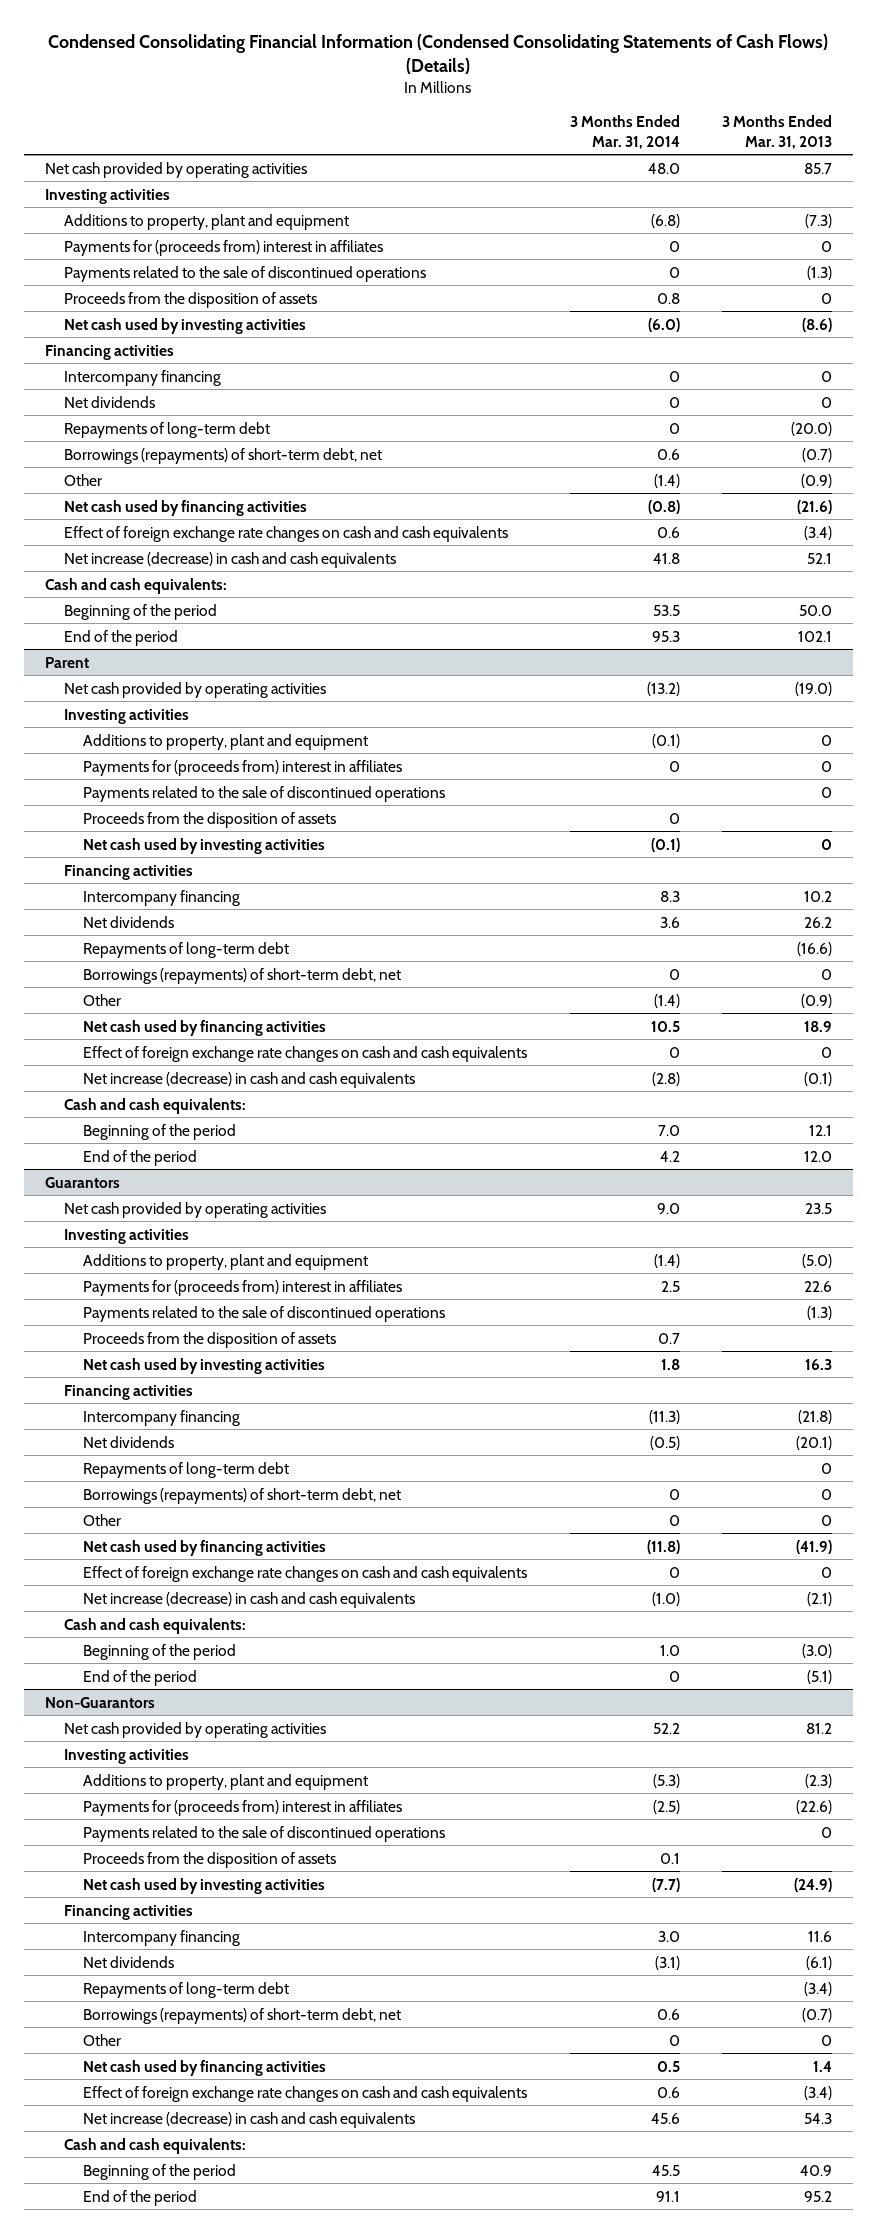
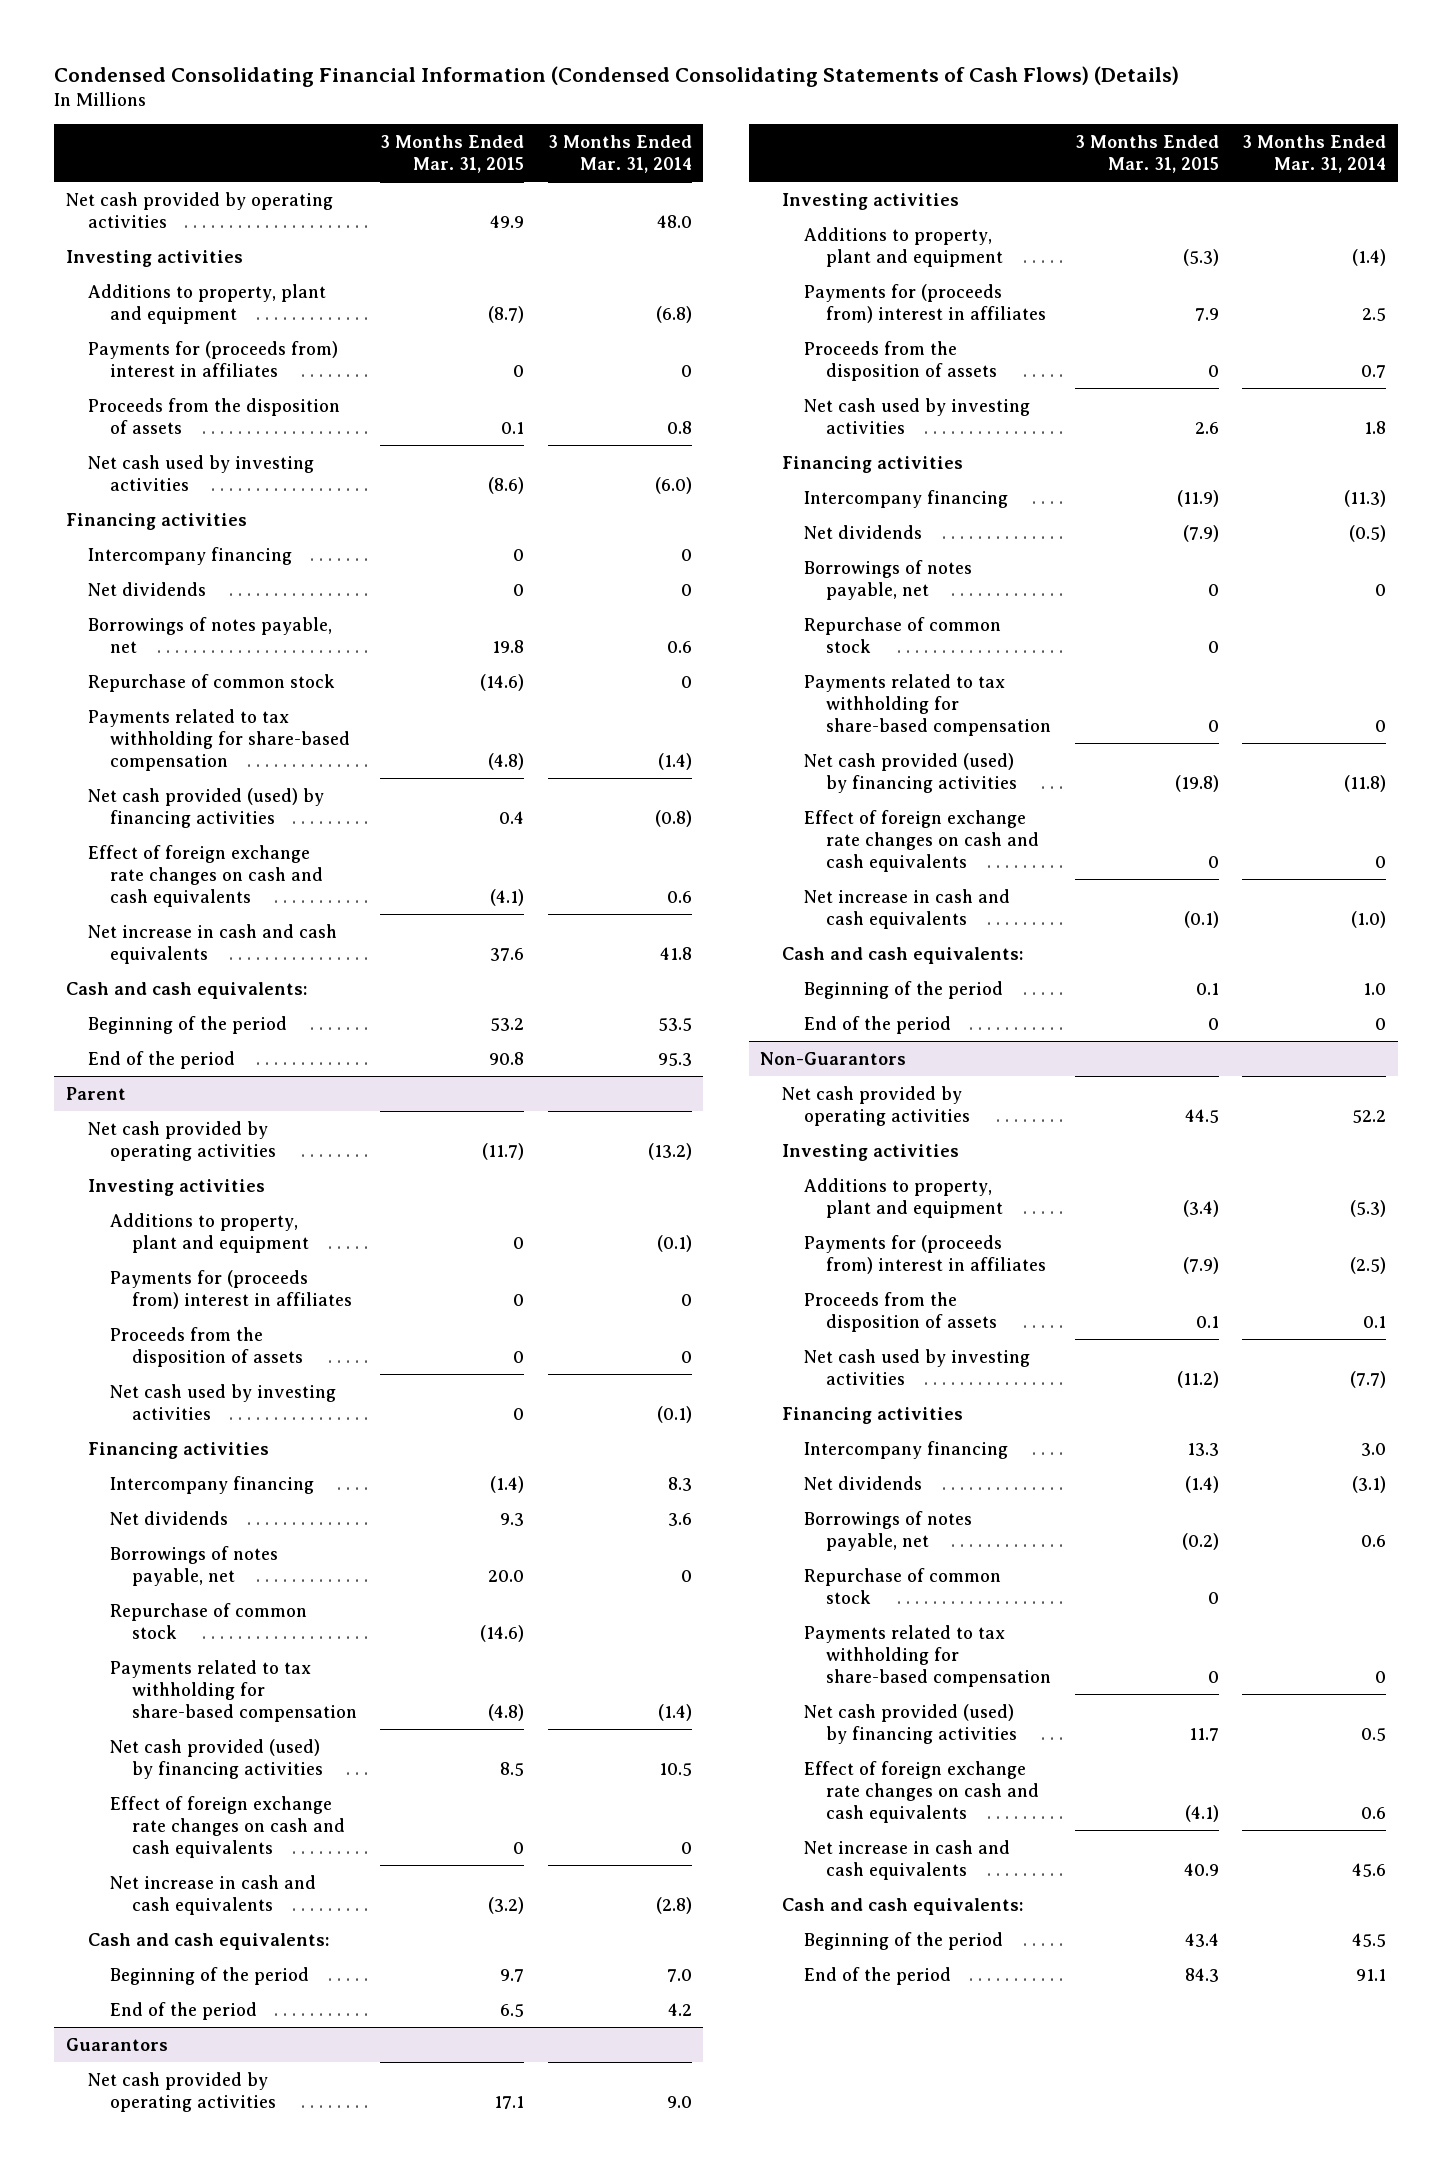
- | 3 Months Ended Mar. 31, 2014 | 3 Months Ended Mar. 31, 2013
+ | 3 Months Ended Mar. 31, 2015 | 3 Months Ended Mar. 31, 2014
- Payments related to the sale of discontinued operations | 0 | (1.3)
- Repayments of long-term debt | 0 | (20.0)
- Borrowings (repayments) of short-term debt, net | 0.6 | (0.7)
- Other | (1.4) | (0.9)
- Net cash used by financing activities | (0.8) | (21.6)
+ Borrowings of notes payable, net | 19.8 | 0.6
+ Repurchase of common stock | (14.6) | 0
+ Payments related to tax withholding for share-based compensation | (4.8) | (1.4)
+ Net cash provided (used) by financing activities | 0.4 | (0.8)
- Net increase (decrease) in cash and cash equivalents | 41.8 | 52.1
+ Net increase in cash and cash equivalents | 37.6 | 41.8
@ Parent
- Payments related to the sale of discontinued operations | | 0
- Repayments of long-term debt | | (16.6)
- Borrowings (repayments) of short-term debt, net | 0 | 0
- Other | (1.4) | (0.9)
- Net cash used by financing activities | 10.5 | 18.9
+ Borrowings of notes payable, net | 20.0 | 0
+ Repurchase of common stock | (14.6) |
+ Payments related to tax withholding for share-based compensation | (4.8) | (1.4)
+ Net cash provided (used) by financing activities | 8.5 | 10.5
- Net increase (decrease) in cash and cash equivalents | (2.8) | (0.1)
+ Net increase in cash and cash equivalents | (3.2) | (2.8)
@ Guarantors
- Payments related to the sale of discontinued operations | | (1.3)
- Repayments of long-term debt | | 0
- Borrowings (repayments) of short-term debt, net | 0 | 0
- Other | 0 | 0
- Net cash used by financing activities | (11.8) | (41.9)
+ Borrowings of notes payable, net | 0 | 0
+ Repurchase of common stock | 0 |
+ Payments related to tax withholding for share-based compensation | 0 | 0
+ Net cash provided (used) by financing activities | (19.8) | (11.8)
- Net increase (decrease) in cash and cash equivalents | (1.0) | (2.1)
+ Net increase in cash and cash equivalents | (0.1) | (1.0)
@ Non-Guarantors
- Payments related to the sale of discontinued operations | | 0
- Repayments of long-term debt | | (3.4)
- Borrowings (repayments) of short-term debt, net | 0.6 | (0.7)
- Other | 0 | 0
- Net cash used by financing activities | 0.5 | 1.4
+ Borrowings of notes payable, net | (0.2) | 0.6
+ Repurchase of common stock | 0 |
+ Payments related to tax withholding for share-based compensation | 0 | 0
+ Net cash provided (used) by financing activities | 11.7 | 0.5
- Net increase (decrease) in cash and cash equivalents | 45.6 | 54.3
+ Net increase in cash and cash equivalents | 40.9 | 45.6

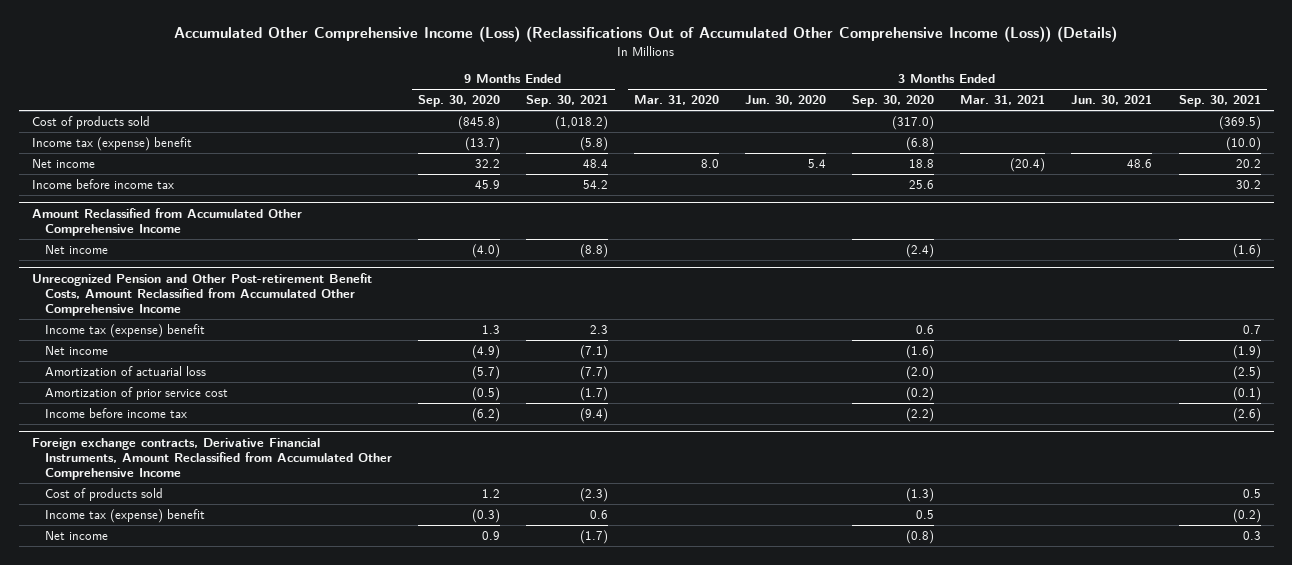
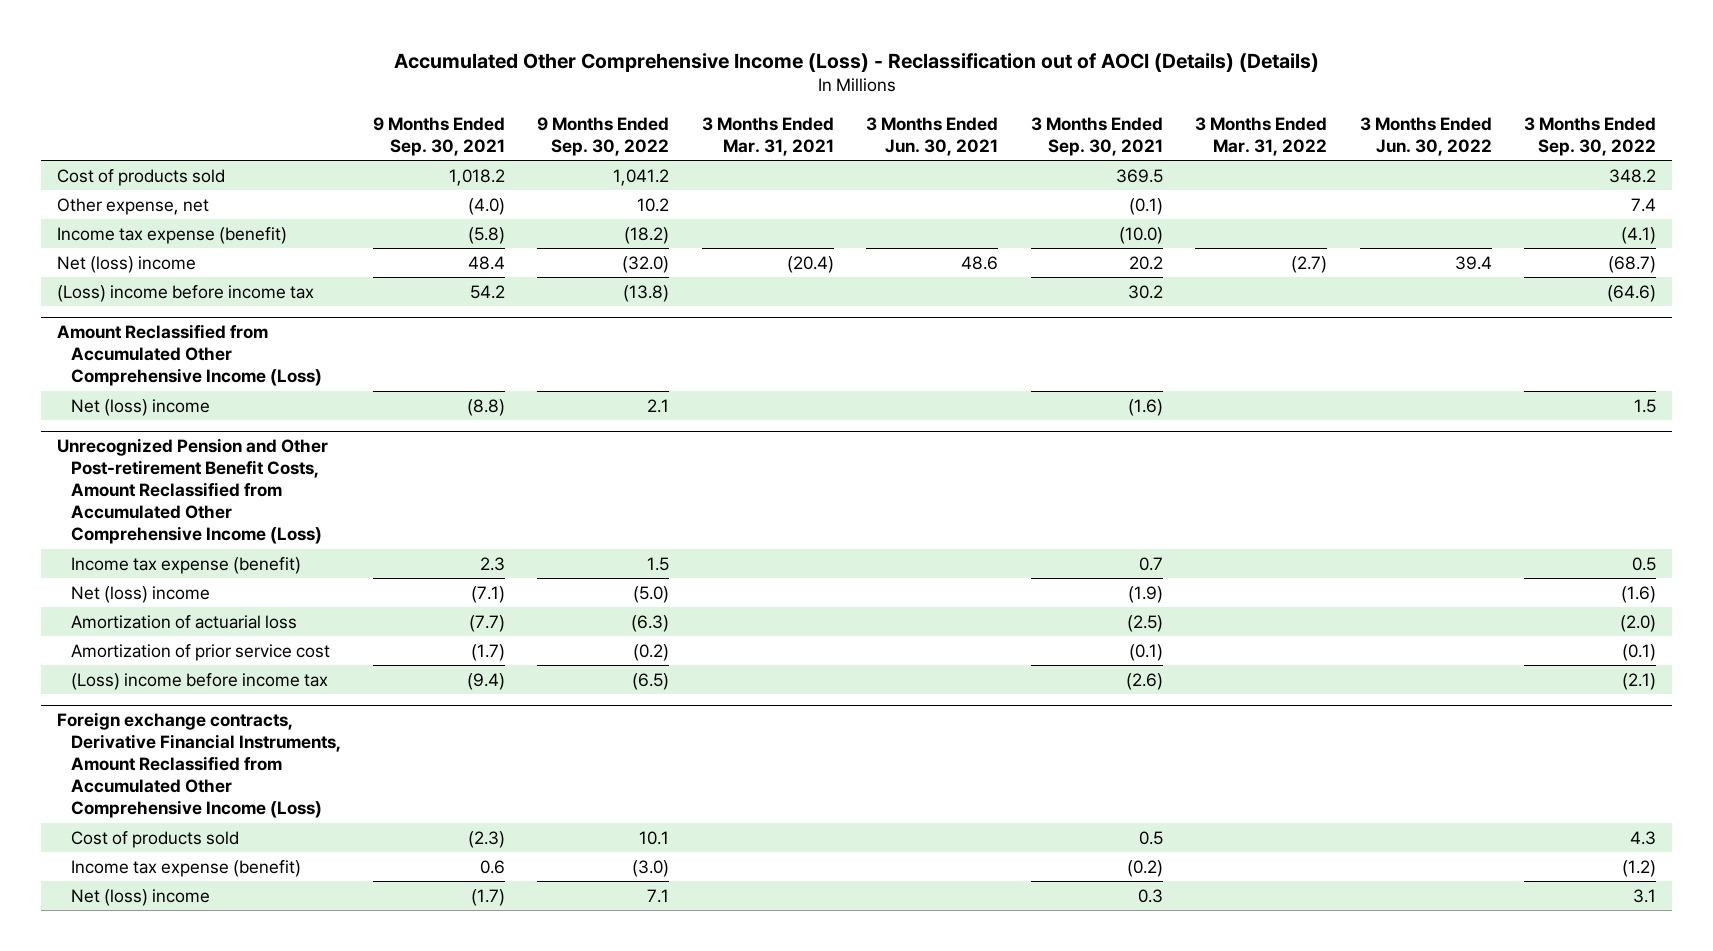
- Accumulated Other Comprehensive Income (Loss) (Reclassifications Out of Accumulated Other Comprehensive Income (Loss)) (Details)
+ Accumulated Other Comprehensive Income (Loss) - Reclassification out of AOCI (Details) (Details)
- | 9 Months Ended Sep. 30, 2020 | 9 Months Ended Sep. 30, 2021 | 3 Months Ended Mar. 31, 2020 | 3 Months Ended Jun. 30, 2020 | 3 Months Ended Sep. 30, 2020 | 3 Months Ended Mar. 31, 2021 | 3 Months Ended Jun. 30, 2021 | 3 Months Ended Sep. 30, 2021
+ | 9 Months Ended Sep. 30, 2021 | 9 Months Ended Sep. 30, 2022 | 3 Months Ended Mar. 31, 2021 | 3 Months Ended Jun. 30, 2021 | 3 Months Ended Sep. 30, 2021 | 3 Months Ended Mar. 31, 2022 | 3 Months Ended Jun. 30, 2022 | 3 Months Ended Sep. 30, 2022
- Cost of products sold | (845.8) | (1,018.2) | | | (317.0) | | | (369.5)
- Income tax (expense) benefit | (13.7) | (5.8) | | | (6.8) | | | (10.0)
- Net income | 32.2 | 48.4 | 8.0 | 5.4 | 18.8 | (20.4) | 48.6 | 20.2
- Income before income tax | 45.9 | 54.2 | | | 25.6 | | | 30.2
- Amount Reclassified from Accumulated Other Comprehensive Income
- Net income | (4.0) | (8.8) | | | (2.4) | | | (1.6)
- Unrecognized Pension and Other Post-retirement Benefit Costs, Amount Reclassified from Accumulated Other Comprehensive Income
- Income tax (expense) benefit | 1.3 | 2.3 | | | 0.6 | | | 0.7
- Net income | (4.9) | (7.1) | | | (1.6) | | | (1.9)
+ Cost of products sold | 1,018.2 | 1,041.2 | | | 369.5 | | | 348.2
+ Other expense, net | (4.0) | 10.2 | | | (0.1) | | | 7.4
+ Income tax expense (benefit) | (5.8) | (18.2) | | | (10.0) | | | (4.1)
+ Net (loss) income | 48.4 | (32.0) | (20.4) | 48.6 | 20.2 | (2.7) | 39.4 | (68.7)
+ (Loss) income before income tax | 54.2 | (13.8) | | | 30.2 | | | (64.6)
+ Amount Reclassified from Accumulated Other Comprehensive Income (Loss)
+ Net (loss) income | (8.8) | 2.1 | | | (1.6) | | | 1.5
+ Unrecognized Pension and Other Post-retirement Benefit Costs, Amount Reclassified from Accumulated Other Comprehensive Income (Loss)
+ Income tax expense (benefit) | 2.3 | 1.5 | | | 0.7 | | | 0.5
+ Net (loss) income | (7.1) | (5.0) | | | (1.9) | | | (1.6)
- Income before income tax | (6.2) | (9.4) | | | (2.2) | | | (2.6)
- Foreign exchange contracts, Derivative Financial Instruments, Amount Reclassified from Accumulated Other Comprehensive Income
+ (Loss) income before income tax | (9.4) | (6.5) | | | (2.6) | | | (2.1)
+ Foreign exchange contracts, Derivative Financial Instruments, Amount Reclassified from Accumulated Other Comprehensive Income (Loss)
- Income tax (expense) benefit | (0.3) | 0.6 | | | 0.5 | | | (0.2)
- Net income | 0.9 | (1.7) | | | (0.8) | | | 0.3
+ Income tax expense (benefit) | 0.6 | (3.0) | | | (0.2) | | | (1.2)
+ Net (loss) income | (1.7) | 7.1 | | | 0.3 | | | 3.1

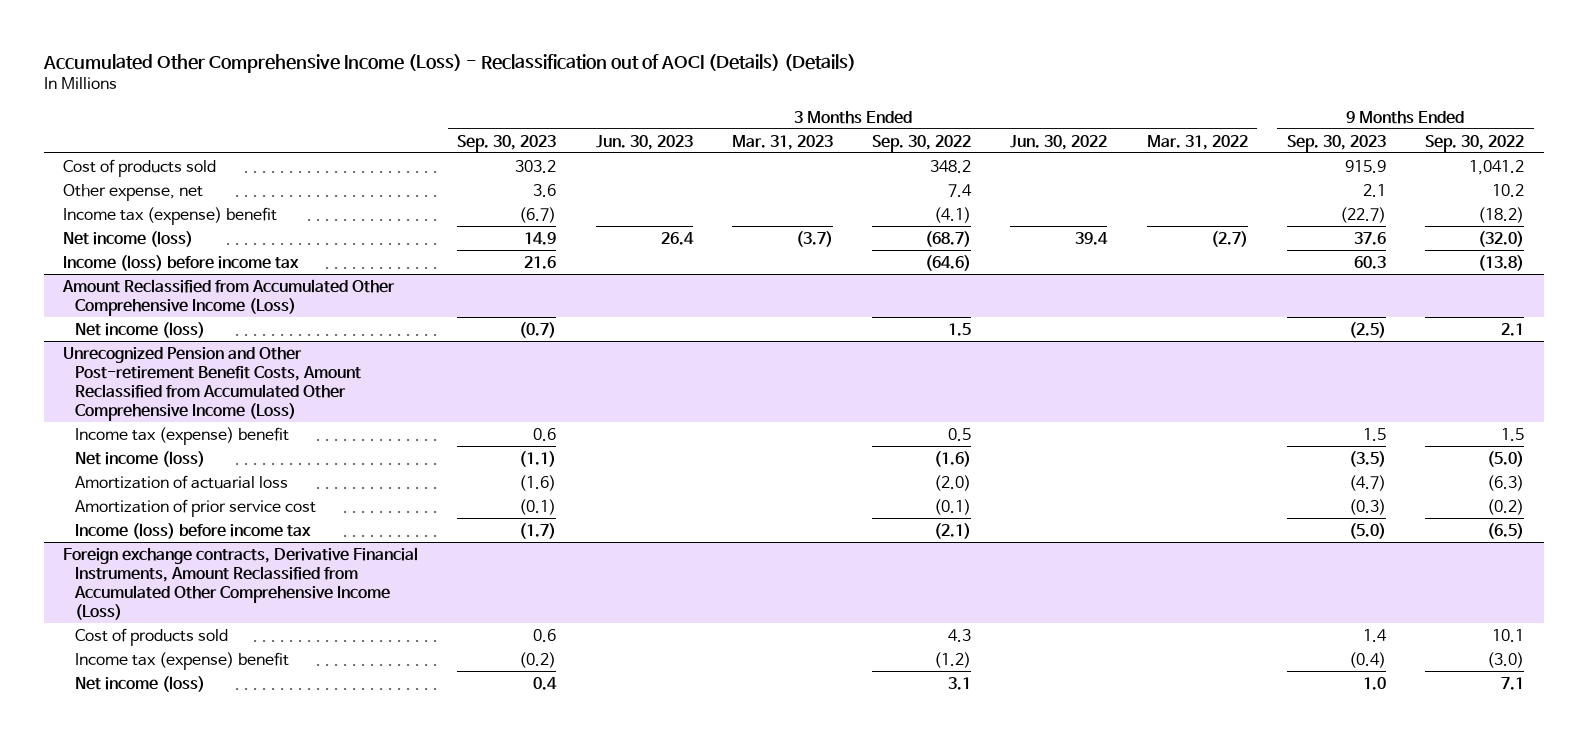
- | 9 Months Ended Sep. 30, 2021 | 9 Months Ended Sep. 30, 2022 | 3 Months Ended Mar. 31, 2021 | 3 Months Ended Jun. 30, 2021 | 3 Months Ended Sep. 30, 2021 | 3 Months Ended Mar. 31, 2022 | 3 Months Ended Jun. 30, 2022 | 3 Months Ended Sep. 30, 2022
+ | 3 Months Ended Sep. 30, 2023 | 3 Months Ended Jun. 30, 2023 | 3 Months Ended Mar. 31, 2023 | 3 Months Ended Sep. 30, 2022 | 3 Months Ended Jun. 30, 2022 | 3 Months Ended Mar. 31, 2022 | 9 Months Ended Sep. 30, 2023 | 9 Months Ended Sep. 30, 2022
- Income tax expense (benefit) | (5.8) | (18.2) | | | (10.0) | | | (4.1)
- Net (loss) income | 48.4 | (32.0) | (20.4) | 48.6 | 20.2 | (2.7) | 39.4 | (68.7)
- (Loss) income before income tax | 54.2 | (13.8) | | | 30.2 | | | (64.6)
+ Income tax (expense) benefit | (6.7) | | | (4.1) | | | (22.7) | (18.2)
+ Net income (loss) | 14.9 | 26.4 | (3.7) | (68.7) | 39.4 | (2.7) | 37.6 | (32.0)
+ Income (loss) before income tax | 21.6 | | | (64.6) | | | 60.3 | (13.8)
@ Amount Reclassified from Accumulated Other Comprehensive Income (Loss)
- Net (loss) income | (8.8) | 2.1 | | | (1.6) | | | 1.5
+ Net income (loss) | (0.7) | | | 1.5 | | | (2.5) | 2.1
@ Unrecognized Pension and Other Post-retirement Benefit Costs, Amount Reclassified from Accumulated Other Comprehensive Income (Loss)
- Income tax expense (benefit) | 2.3 | 1.5 | | | 0.7 | | | 0.5
- Net (loss) income | (7.1) | (5.0) | | | (1.9) | | | (1.6)
+ Income tax (expense) benefit | 0.6 | | | 0.5 | | | 1.5 | 1.5
+ Net income (loss) | (1.1) | | | (1.6) | | | (3.5) | (5.0)
- (Loss) income before income tax | (9.4) | (6.5) | | | (2.6) | | | (2.1)
+ Income (loss) before income tax | (1.7) | | | (2.1) | | | (5.0) | (6.5)
@ Foreign exchange contracts, Derivative Financial Instruments, Amount Reclassified from Accumulated Other Comprehensive Income (Loss)
- Income tax expense (benefit) | 0.6 | (3.0) | | | (0.2) | | | (1.2)
- Net (loss) income | (1.7) | 7.1 | | | 0.3 | | | 3.1
+ Income tax (expense) benefit | (0.2) | | | (1.2) | | | (0.4) | (3.0)
+ Net income (loss) | 0.4 | | | 3.1 | | | 1.0 | 7.1

